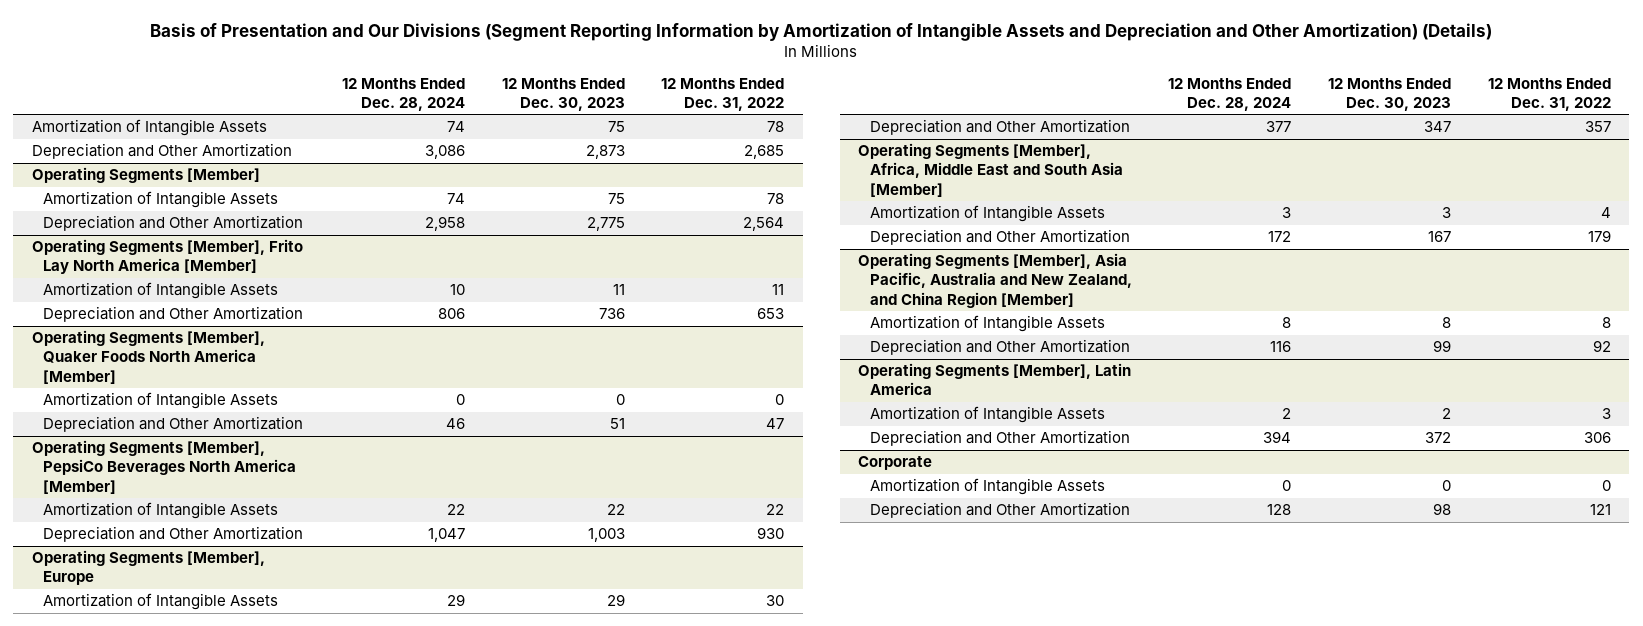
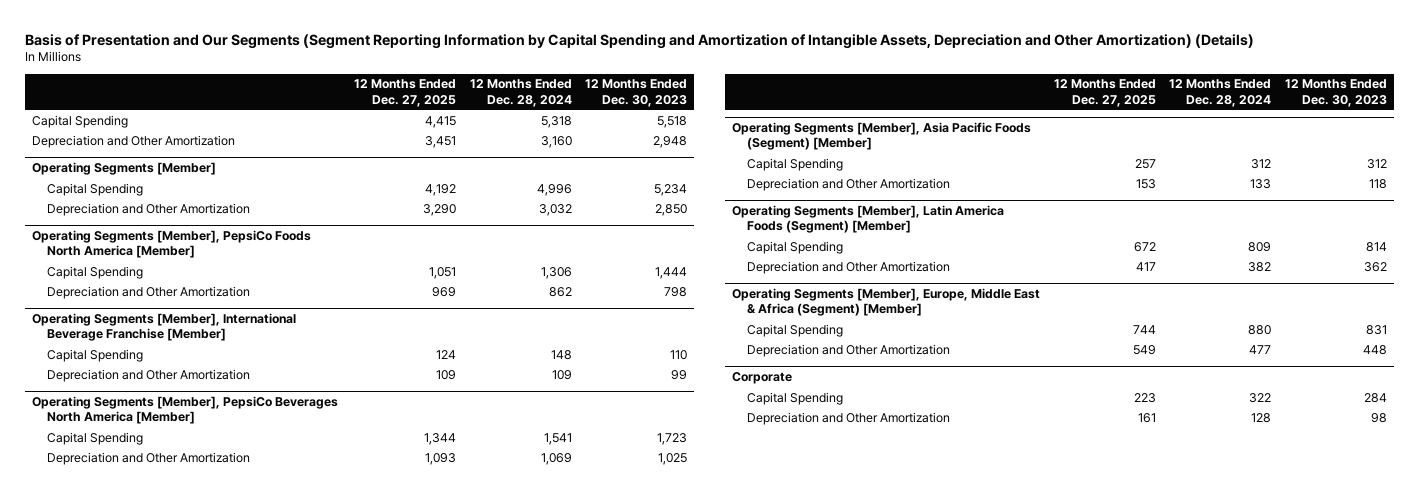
- Basis of Presentation and Our Divisions (Segment Reporting Information by Amortization of Intangible Assets and Depreciation and Other Amortization) (Details)
+ Basis of Presentation and Our Segments (Segment Reporting Information by Capital Spending and Amortization of Intangible Assets, Depreciation and Other Amortization) (Details)
- | 12 Months Ended Dec. 28, 2024 | 12 Months Ended Dec. 30, 2023 | 12 Months Ended Dec. 31, 2022
+ | 12 Months Ended Dec. 27, 2025 | 12 Months Ended Dec. 28, 2024 | 12 Months Ended Dec. 30, 2023
- Amortization of Intangible Assets | 74 | 75 | 78
- Depreciation and Other Amortization | 3,086 | 2,873 | 2,685
+ Capital Spending | 4,415 | 5,318 | 5,518
+ Depreciation and Other Amortization | 3,451 | 3,160 | 2,948
@ Operating Segments [Member]
- Amortization of Intangible Assets | 74 | 75 | 78
- Depreciation and Other Amortization | 2,958 | 2,775 | 2,564
- Operating Segments [Member], Frito Lay North America [Member]
- Amortization of Intangible Assets | 10 | 11 | 11
- Depreciation and Other Amortization | 806 | 736 | 653
- Operating Segments [Member], Quaker Foods North America [Member]
- Amortization of Intangible Assets | 0 | 0 | 0
- Depreciation and Other Amortization | 46 | 51 | 47
@ Operating Segments [Member]
+ Capital Spending | 4,192 | 4,996 | 5,234
+ Depreciation and Other Amortization | 3,290 | 3,032 | 2,850
+ Operating Segments [Member], PepsiCo Foods North America [Member]
+ Capital Spending | 1,051 | 1,306 | 1,444
+ Depreciation and Other Amortization | 969 | 862 | 798
+ Operating Segments [Member], International Beverage Franchise [Member]
+ Capital Spending | 124 | 148 | 110
+ Depreciation and Other Amortization | 109 | 109 | 99
@ Operating Segments [Member], PepsiCo Beverages North America [Member]
- Amortization of Intangible Assets | 22 | 22 | 22
- Depreciation and Other Amortization | 1,047 | 1,003 | 930
- Operating Segments [Member], Europe
- Amortization of Intangible Assets | 29 | 29 | 30
- Depreciation and Other Amortization | 377 | 347 | 357
- Operating Segments [Member], Africa, Middle East and South Asia [Member]
- Amortization of Intangible Assets | 3 | 3 | 4
- Depreciation and Other Amortization | 172 | 167 | 179
- Operating Segments [Member], Asia Pacific, Australia and New Zealand, and China Region [Member]
- Amortization of Intangible Assets | 8 | 8 | 8
- Depreciation and Other Amortization | 116 | 99 | 92
- Operating Segments [Member], Latin America
- Amortization of Intangible Assets | 2 | 2 | 3
- Depreciation and Other Amortization | 394 | 372 | 306
@ Operating Segments [Member], PepsiCo Beverages North America [Member]
+ Capital Spending | 1,344 | 1,541 | 1,723
+ Depreciation and Other Amortization | 1,093 | 1,069 | 1,025
+ Operating Segments [Member], Asia Pacific Foods (Segment) [Member]
+ Capital Spending | 257 | 312 | 312
+ Depreciation and Other Amortization | 153 | 133 | 118
+ Operating Segments [Member], Latin America Foods (Segment) [Member]
+ Capital Spending | 672 | 809 | 814
+ Depreciation and Other Amortization | 417 | 382 | 362
+ Operating Segments [Member], Europe, Middle East & Africa (Segment) [Member]
+ Capital Spending | 744 | 880 | 831
+ Depreciation and Other Amortization | 549 | 477 | 448
@ Corporate
- Amortization of Intangible Assets | 0 | 0 | 0
+ Capital Spending | 223 | 322 | 284

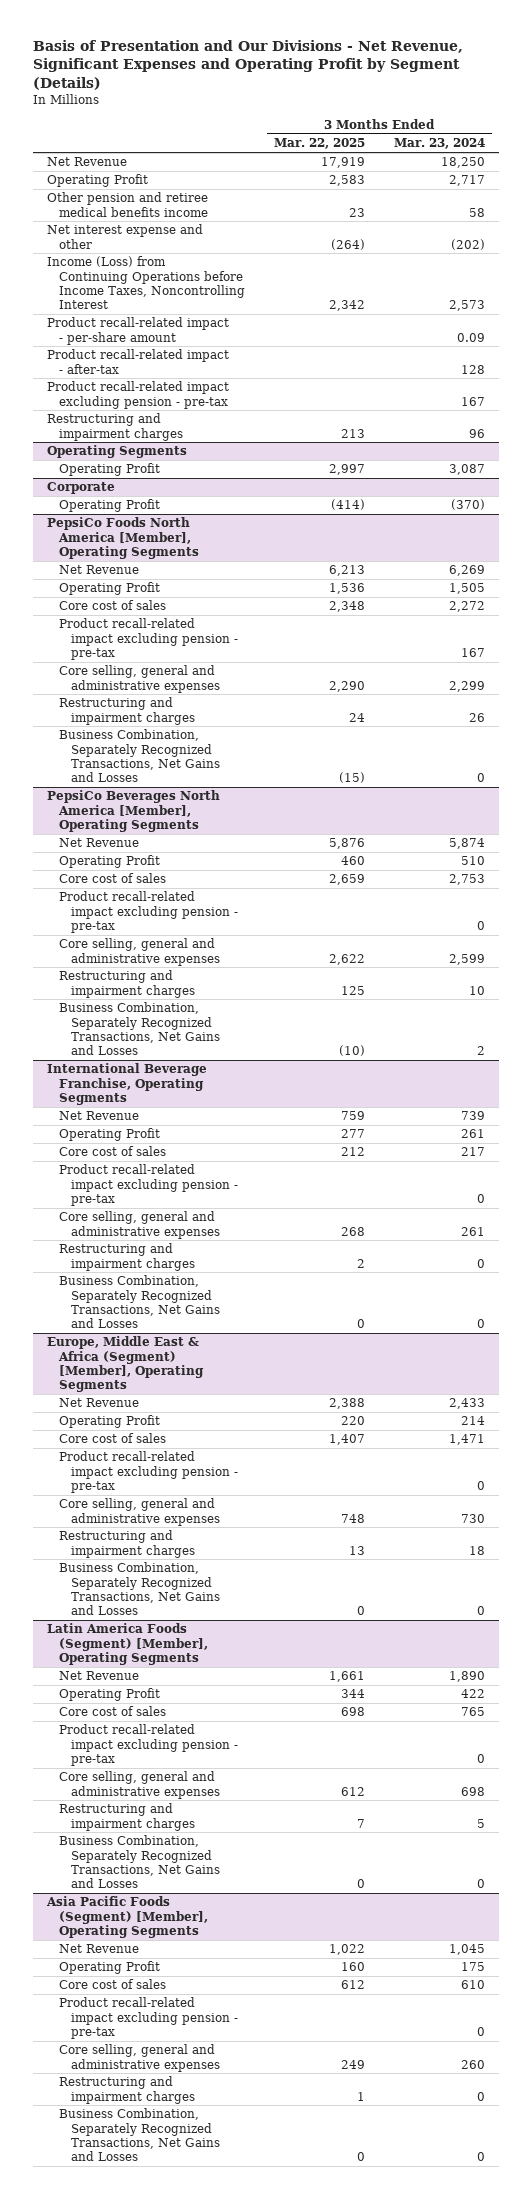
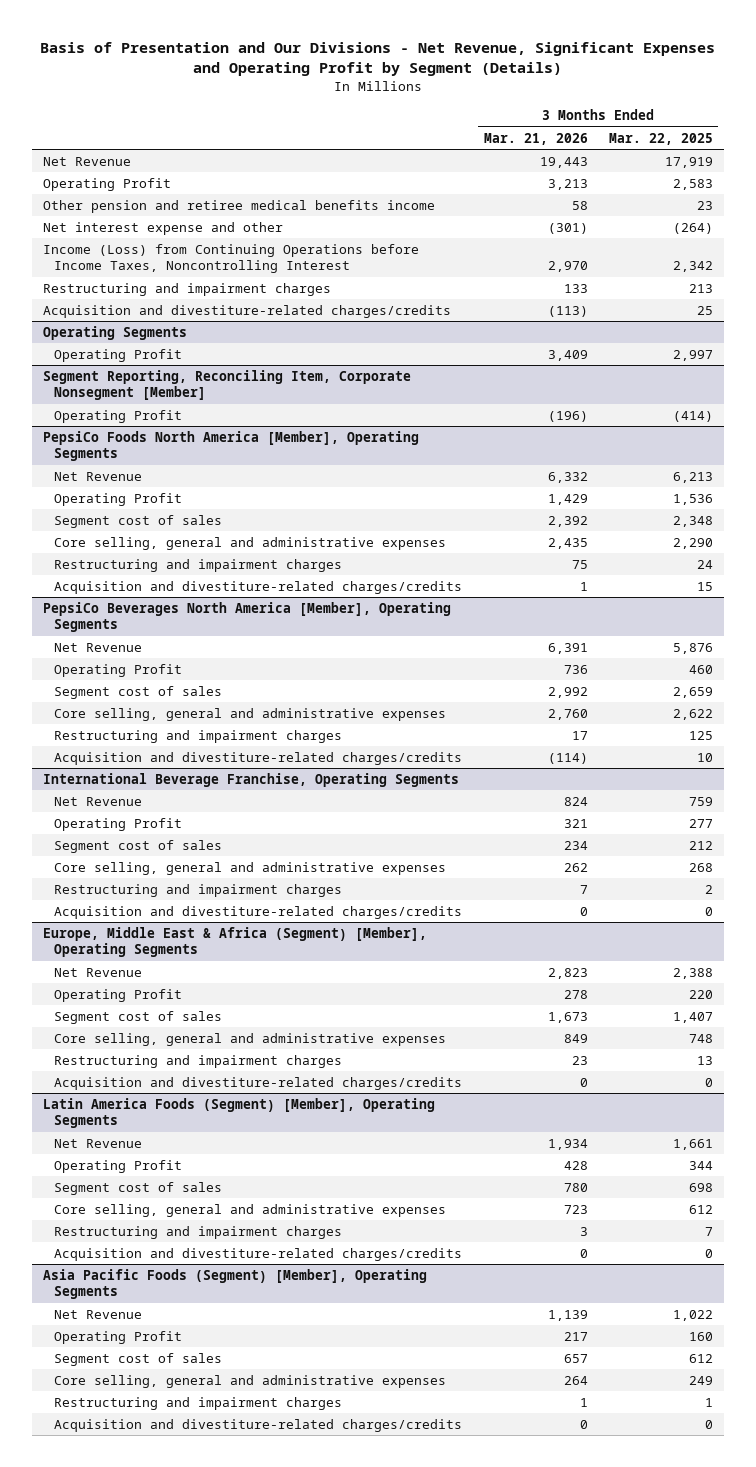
- | 3 Months Ended Mar. 22, 2025 | 3 Months Ended Mar. 23, 2024
+ | 3 Months Ended Mar. 21, 2026 | 3 Months Ended Mar. 22, 2025
- Product recall-related impact - per-share amount | | 0.09
- Product recall-related impact - after-tax | | 128
- Product recall-related impact excluding pension - pre-tax | | 167
+ Acquisition and divestiture-related charges/credits | (113) | 25
- Corporate
+ Segment Reporting, Reconciling Item, Corporate Nonsegment [Member]
@ PepsiCo Foods North America [Member], Operating Segments
- Core cost of sales | 2,348 | 2,272
- Product recall-related impact excluding pension - pre-tax | | 167
+ Segment cost of sales | 2,392 | 2,348
- Business Combination, Separately Recognized Transactions, Net Gains and Losses | (15) | 0
+ Acquisition and divestiture-related charges/credits | 1 | 15
@ PepsiCo Beverages North America [Member], Operating Segments
- Core cost of sales | 2,659 | 2,753
- Product recall-related impact excluding pension - pre-tax | | 0
+ Segment cost of sales | 2,992 | 2,659
- Business Combination, Separately Recognized Transactions, Net Gains and Losses | (10) | 2
+ Acquisition and divestiture-related charges/credits | (114) | 10
@ International Beverage Franchise, Operating Segments
- Core cost of sales | 212 | 217
- Product recall-related impact excluding pension - pre-tax | | 0
+ Segment cost of sales | 234 | 212
- Business Combination, Separately Recognized Transactions, Net Gains and Losses | 0 | 0
+ Acquisition and divestiture-related charges/credits | 0 | 0
@ Europe, Middle East & Africa (Segment) [Member], Operating Segments
- Core cost of sales | 1,407 | 1,471
- Product recall-related impact excluding pension - pre-tax | | 0
+ Segment cost of sales | 1,673 | 1,407
- Business Combination, Separately Recognized Transactions, Net Gains and Losses | 0 | 0
+ Acquisition and divestiture-related charges/credits | 0 | 0
@ Latin America Foods (Segment) [Member], Operating Segments
- Core cost of sales | 698 | 765
- Product recall-related impact excluding pension - pre-tax | | 0
+ Segment cost of sales | 780 | 698
- Business Combination, Separately Recognized Transactions, Net Gains and Losses | 0 | 0
+ Acquisition and divestiture-related charges/credits | 0 | 0
@ Asia Pacific Foods (Segment) [Member], Operating Segments
- Core cost of sales | 612 | 610
- Product recall-related impact excluding pension - pre-tax | | 0
+ Segment cost of sales | 657 | 612
- Business Combination, Separately Recognized Transactions, Net Gains and Losses | 0 | 0
+ Acquisition and divestiture-related charges/credits | 0 | 0

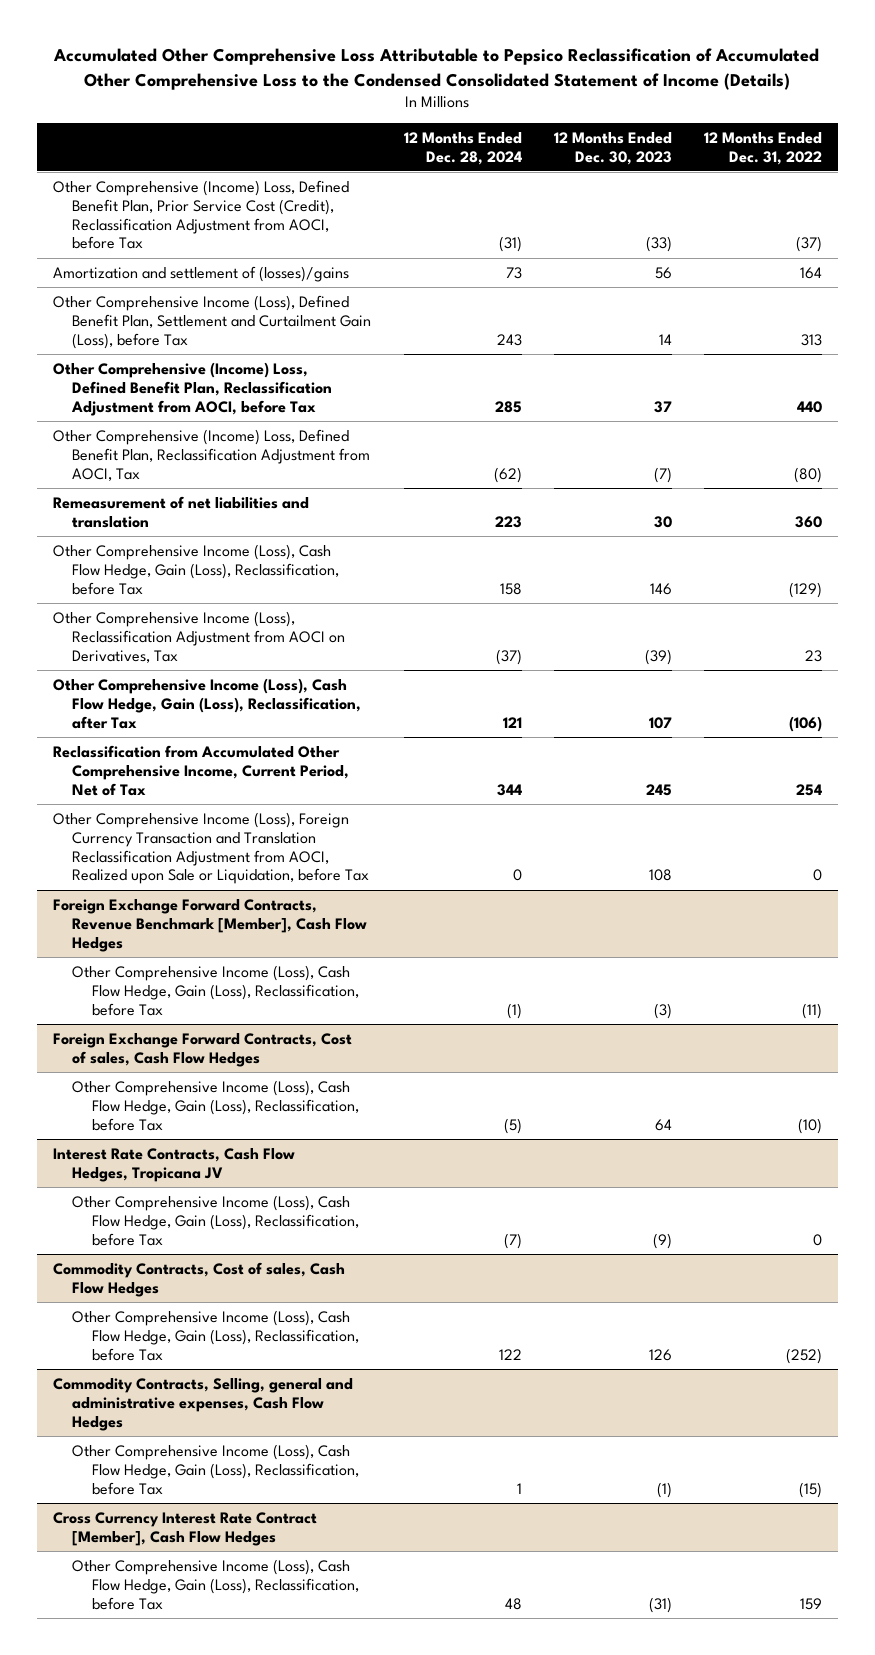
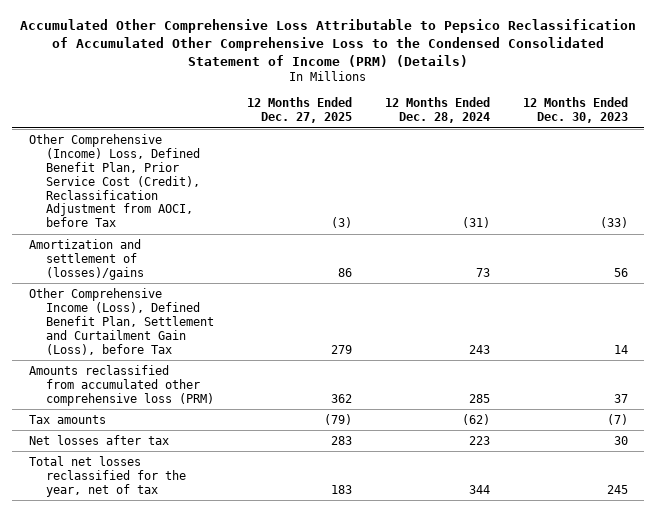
- Accumulated Other Comprehensive Loss Attributable to Pepsico Reclassification of Accumulated Other Comprehensive Loss to the Condensed Consolidated Statement of Income (Details)
+ Accumulated Other Comprehensive Loss Attributable to Pepsico Reclassification of Accumulated Other Comprehensive Loss to the Condensed Consolidated Statement of Income (PRM) (Details)
- | 12 Months Ended Dec. 28, 2024 | 12 Months Ended Dec. 30, 2023 | 12 Months Ended Dec. 31, 2022
+ | 12 Months Ended Dec. 27, 2025 | 12 Months Ended Dec. 28, 2024 | 12 Months Ended Dec. 30, 2023
- Other Comprehensive (Income) Loss, Defined Benefit Plan, Reclassification Adjustment from AOCI, before Tax | 285 | 37 | 440
- Other Comprehensive (Income) Loss, Defined Benefit Plan, Reclassification Adjustment from AOCI, Tax | (62) | (7) | (80)
- Remeasurement of net liabilities and translation | 223 | 30 | 360
- Other Comprehensive Income (Loss), Cash Flow Hedge, Gain (Loss), Reclassification, before Tax | 158 | 146 | (129)
- Other Comprehensive Income (Loss), Reclassification Adjustment from AOCI on Derivatives, Tax | (37) | (39) | 23
- Other Comprehensive Income (Loss), Cash Flow Hedge, Gain (Loss), Reclassification, after Tax | 121 | 107 | (106)
- Reclassification from Accumulated Other Comprehensive Income, Current Period, Net of Tax | 344 | 245 | 254
- Other Comprehensive Income (Loss), Foreign Currency Transaction and Translation Reclassification Adjustment from AOCI, Realized upon Sale or Liquidation, before Tax | 0 | 108 | 0
- Foreign Exchange Forward Contracts, Revenue Benchmark [Member], Cash Flow Hedges
- Other Comprehensive Income (Loss), Cash Flow Hedge, Gain (Loss), Reclassification, before Tax | (1) | (3) | (11)
- Foreign Exchange Forward Contracts, Cost of sales, Cash Flow Hedges
- Other Comprehensive Income (Loss), Cash Flow Hedge, Gain (Loss), Reclassification, before Tax | (5) | 64 | (10)
- Interest Rate Contracts, Cash Flow Hedges, Tropicana JV
- Other Comprehensive Income (Loss), Cash Flow Hedge, Gain (Loss), Reclassification, before Tax | (7) | (9) | 0
- Commodity Contracts, Cost of sales, Cash Flow Hedges
- Other Comprehensive Income (Loss), Cash Flow Hedge, Gain (Loss), Reclassification, before Tax | 122 | 126 | (252)
- Commodity Contracts, Selling, general and administrative expenses, Cash Flow Hedges
- Other Comprehensive Income (Loss), Cash Flow Hedge, Gain (Loss), Reclassification, before Tax | 1 | (1) | (15)
- Cross Currency Interest Rate Contract [Member], Cash Flow Hedges
- Other Comprehensive Income (Loss), Cash Flow Hedge, Gain (Loss), Reclassification, before Tax | 48 | (31) | 159
+ Amounts reclassified from accumulated other comprehensive loss (PRM) | 362 | 285 | 37
+ Tax amounts | (79) | (62) | (7)
+ Net losses after tax | 283 | 223 | 30
+ Total net losses reclassified for the year, net of tax | 183 | 344 | 245

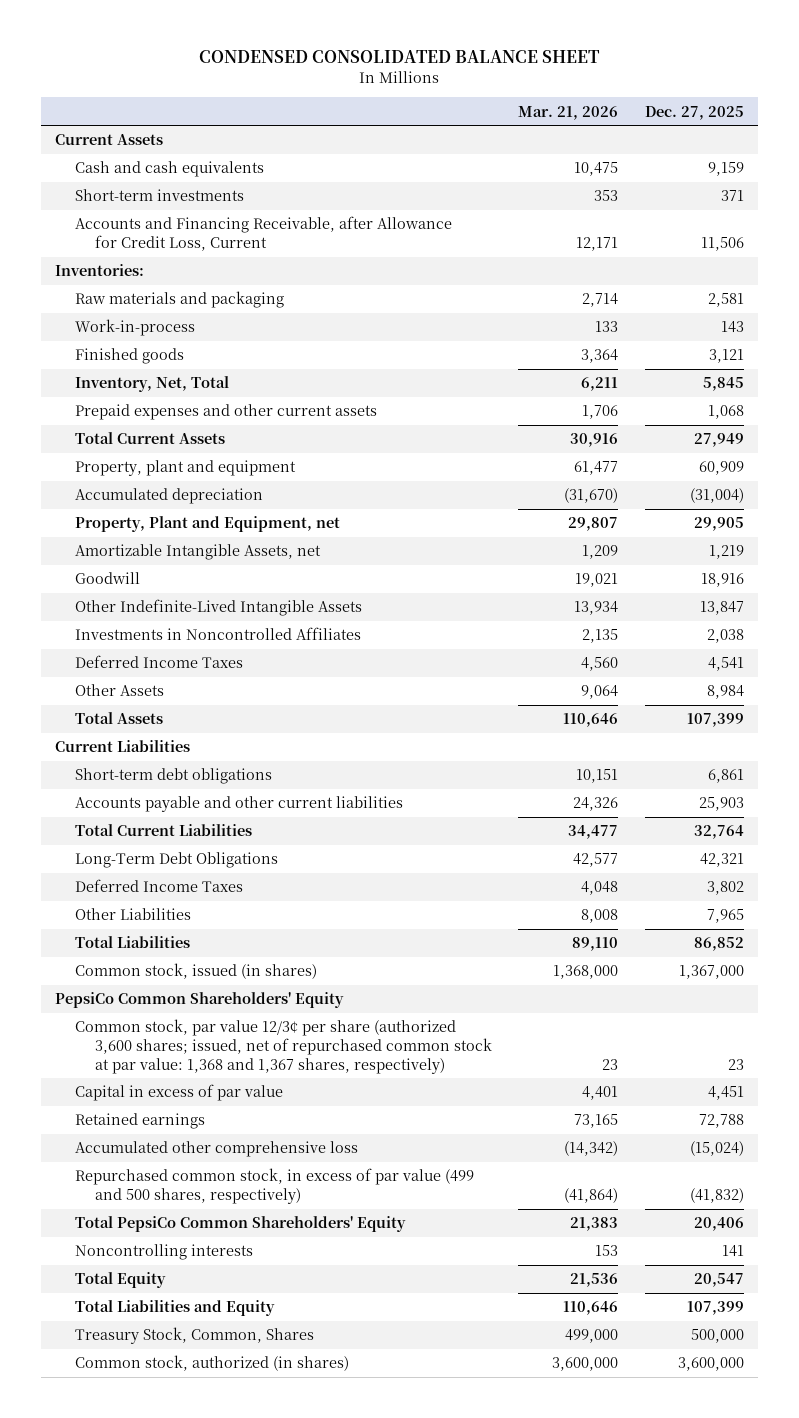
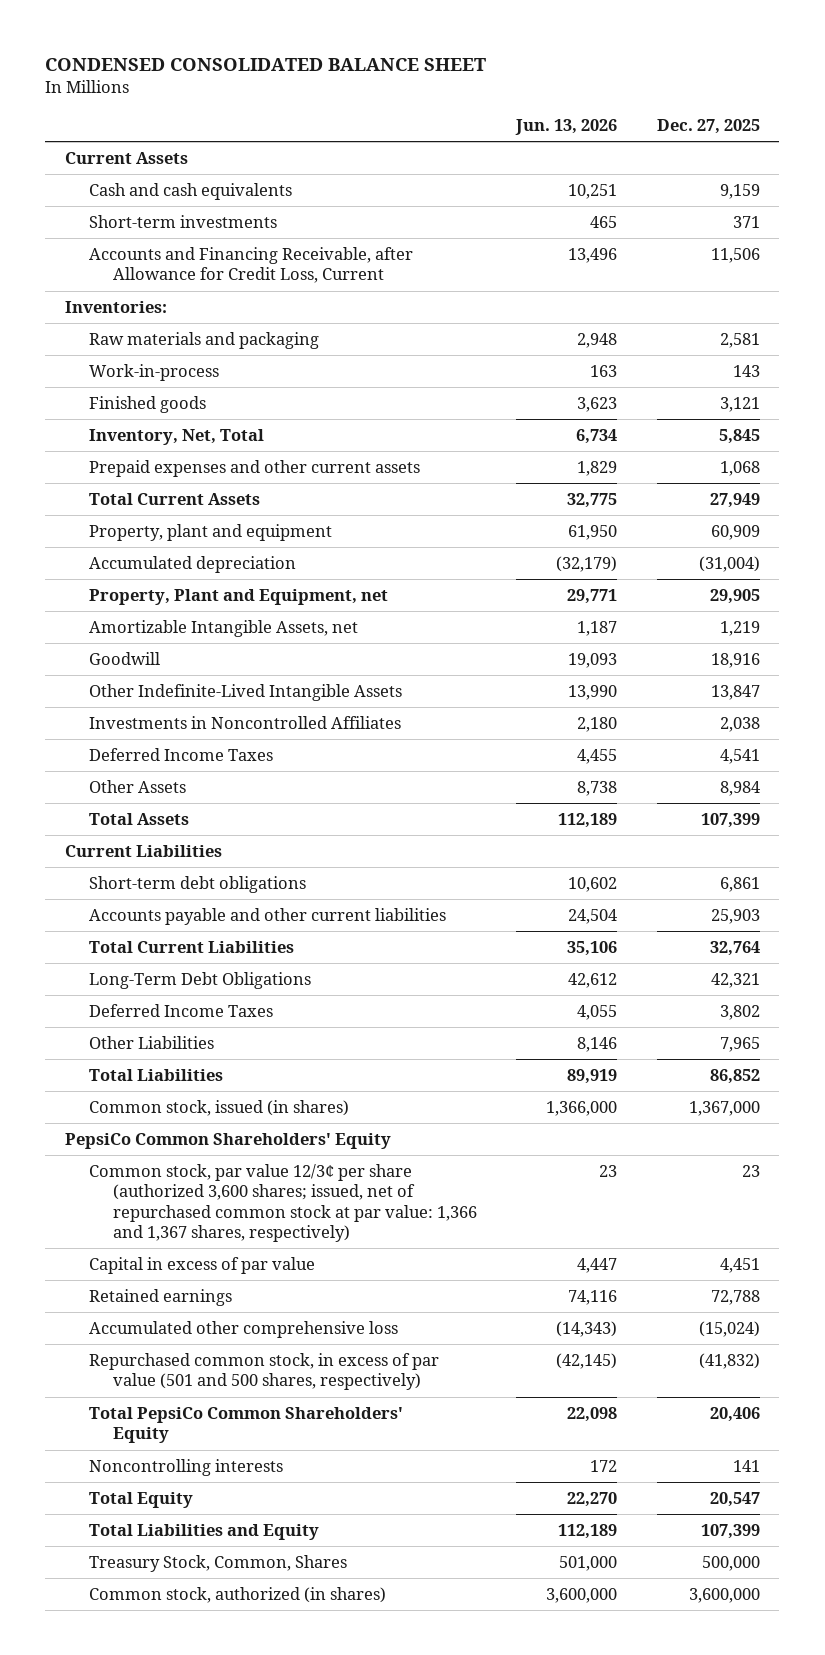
- | Mar. 21, 2026 | Dec. 27, 2025
+ | Jun. 13, 2026 | Dec. 27, 2025
- Common stock, par value 12/3¢ per share (authorized 3,600 shares; issued, net of repurchased common stock at par value: 1,368 and 1,367 shares, respectively) | 23 | 23
+ Common stock, par value 12/3¢ per share (authorized 3,600 shares; issued, net of repurchased common stock at par value: 1,366 and 1,367 shares, respectively) | 23 | 23
- Repurchased common stock, in excess of par value (499 and 500 shares, respectively) | (41,864) | (41,832)
+ Repurchased common stock, in excess of par value (501 and 500 shares, respectively) | (42,145) | (41,832)

